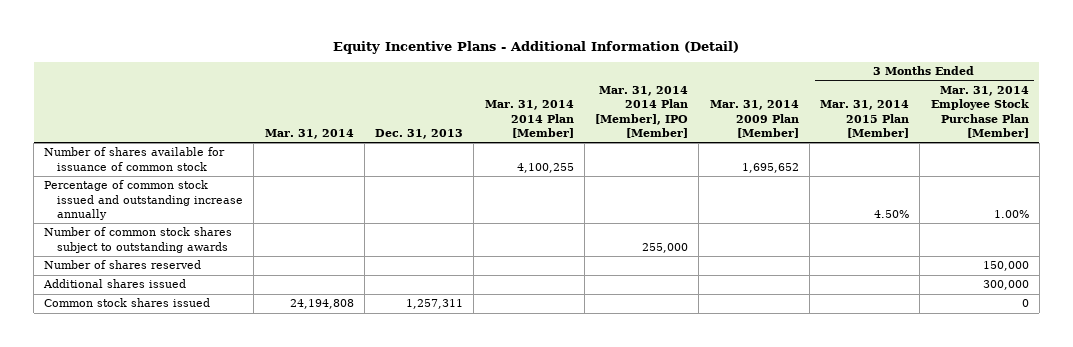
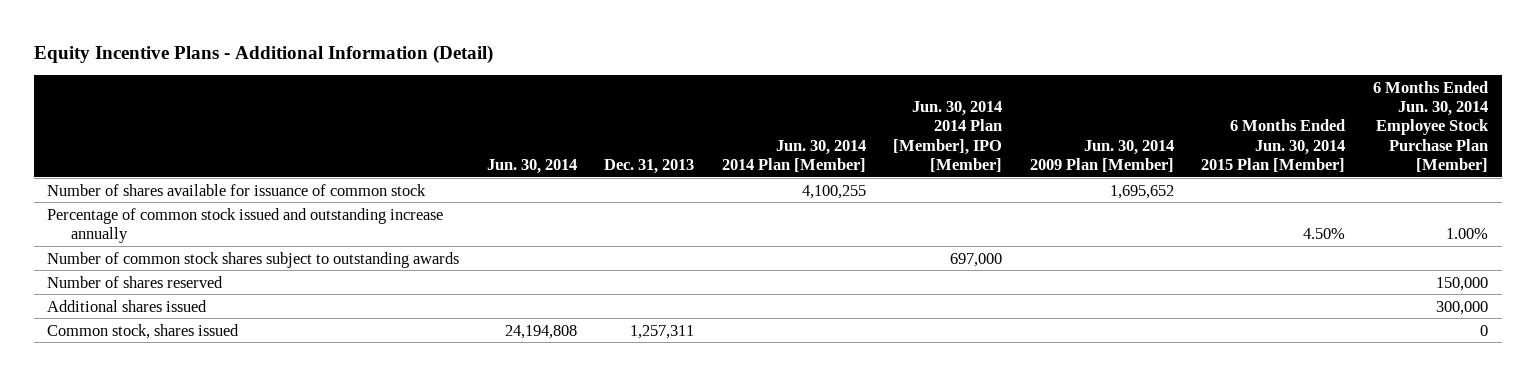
- | Mar. 31, 2014 | Dec. 31, 2013 | Mar. 31, 2014 2014 Plan [Member] | Mar. 31, 2014 2014 Plan [Member], IPO [Member] | Mar. 31, 2014 2009 Plan [Member] | 3 Months Ended Mar. 31, 2014 2015 Plan [Member] | 3 Months Ended Mar. 31, 2014 Employee Stock Purchase Plan [Member]
+ | Jun. 30, 2014 | Dec. 31, 2013 | Jun. 30, 2014 2014 Plan [Member] | Jun. 30, 2014 2014 Plan [Member], IPO [Member] | Jun. 30, 2014 2009 Plan [Member] | 6 Months Ended Jun. 30, 2014 2015 Plan [Member] | 6 Months Ended Jun. 30, 2014 Employee Stock Purchase Plan [Member]
- Common stock shares issued | 24,194,808 | 1,257,311 | | | | | 0
+ Common stock, shares issued | 24,194,808 | 1,257,311 | | | | | 0

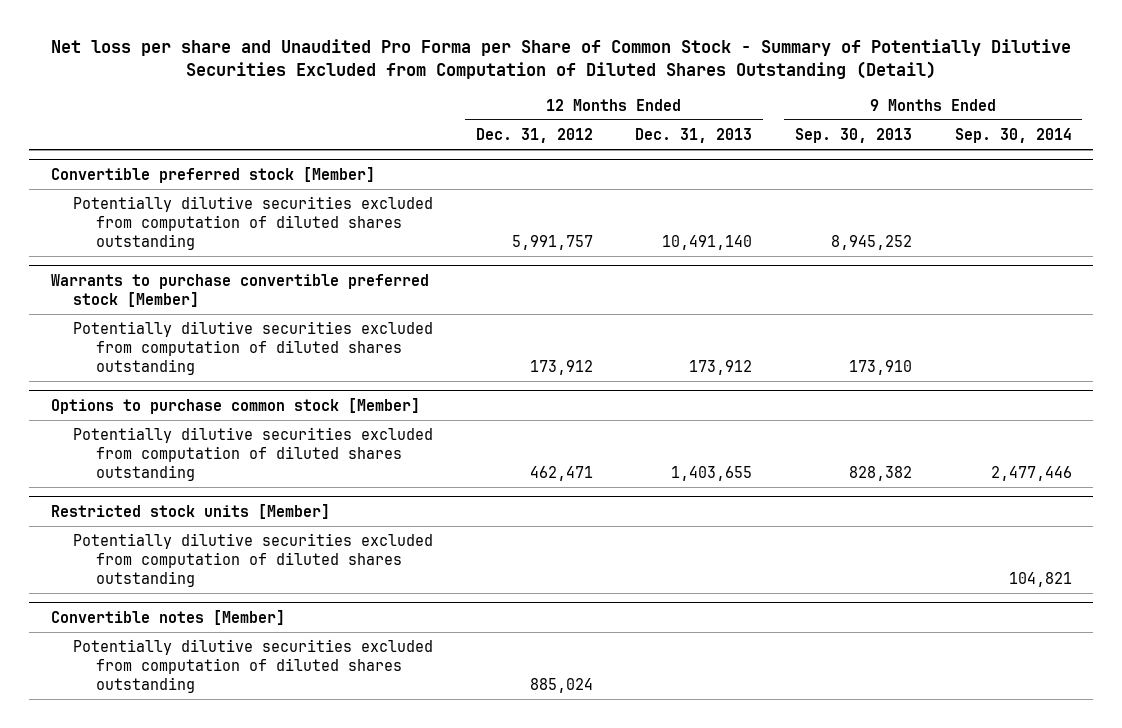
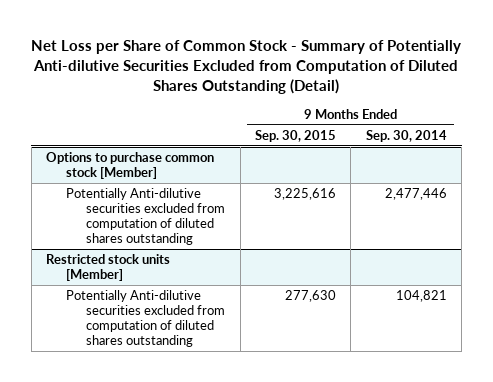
- Net loss per share and Unaudited Pro Forma per Share of Common Stock - Summary of Potentially Dilutive Securities Excluded from Computation of Diluted Shares Outstanding (Detail)
+ Net Loss per Share of Common Stock - Summary of Potentially Anti-dilutive Securities Excluded from Computation of Diluted Shares Outstanding (Detail)
- | 12 Months Ended Dec. 31, 2012 | 12 Months Ended Dec. 31, 2013 | 9 Months Ended Sep. 30, 2013 | 9 Months Ended Sep. 30, 2014
+ | 9 Months Ended Sep. 30, 2015 | 9 Months Ended Sep. 30, 2014
- Convertible preferred stock [Member]
- Potentially dilutive securities excluded from computation of diluted shares outstanding | 5,991,757 | 10,491,140 | 8,945,252 |
- Warrants to purchase convertible preferred stock [Member]
- Potentially dilutive securities excluded from computation of diluted shares outstanding | 173,912 | 173,912 | 173,910 |
@ Options to purchase common stock [Member]
- Potentially dilutive securities excluded from computation of diluted shares outstanding | 462,471 | 1,403,655 | 828,382 | 2,477,446
+ Potentially Anti-dilutive securities excluded from computation of diluted shares outstanding | 3,225,616 | 2,477,446
@ Restricted stock units [Member]
- Potentially dilutive securities excluded from computation of diluted shares outstanding | | | | 104,821
- Convertible notes [Member]
- Potentially dilutive securities excluded from computation of diluted shares outstanding | 885,024 | | |
@ Restricted stock units [Member]
+ Potentially Anti-dilutive securities excluded from computation of diluted shares outstanding | 277,630 | 104,821

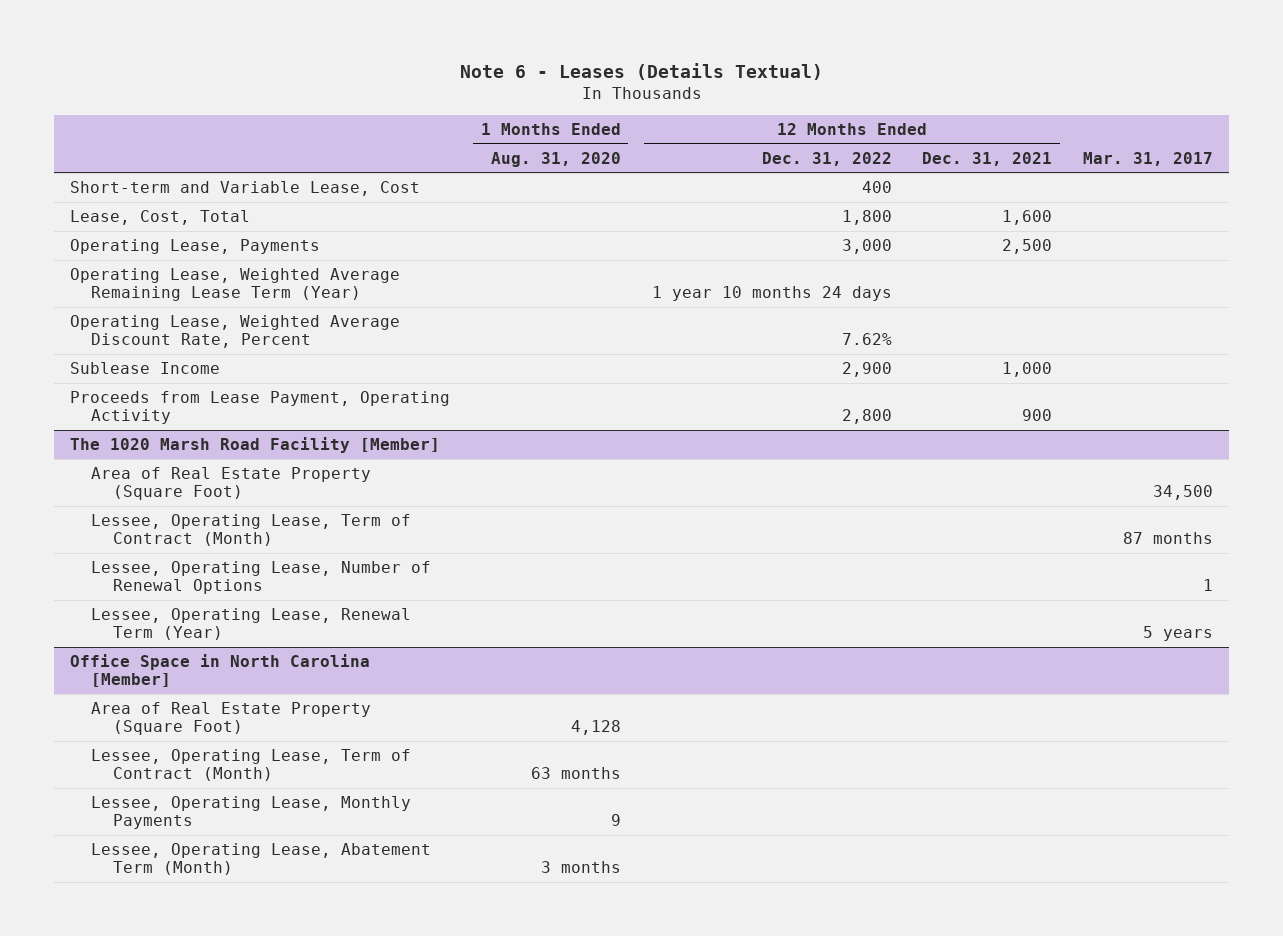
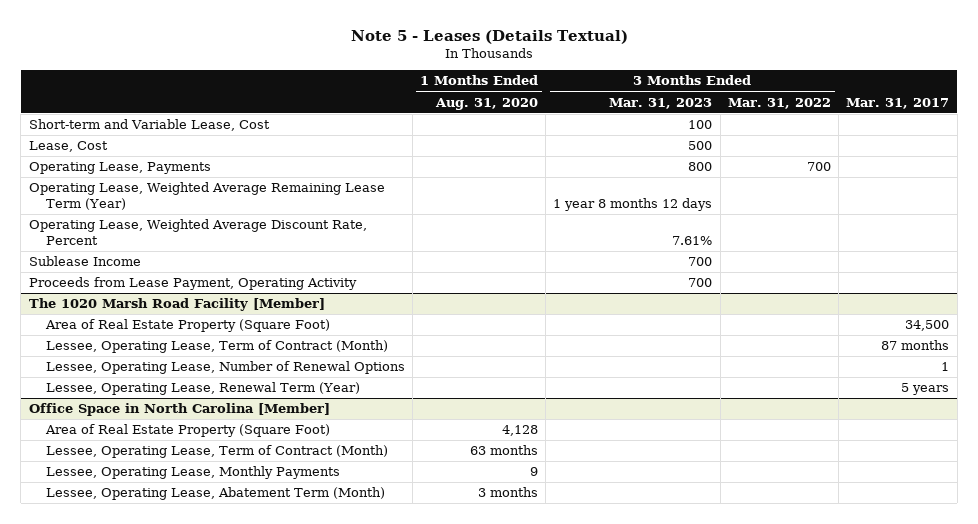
- Note 6 - Leases (Details Textual)
+ Note 5 - Leases (Details Textual)
- | 1 Months Ended Aug. 31, 2020 | 12 Months Ended Dec. 31, 2022 | 12 Months Ended Dec. 31, 2021 | Mar. 31, 2017
+ | 1 Months Ended Aug. 31, 2020 | 3 Months Ended Mar. 31, 2023 | 3 Months Ended Mar. 31, 2022 | Mar. 31, 2017
- Lease, Cost, Total | | 1,800 | 1,600 |
+ Lease, Cost | | 500 | |

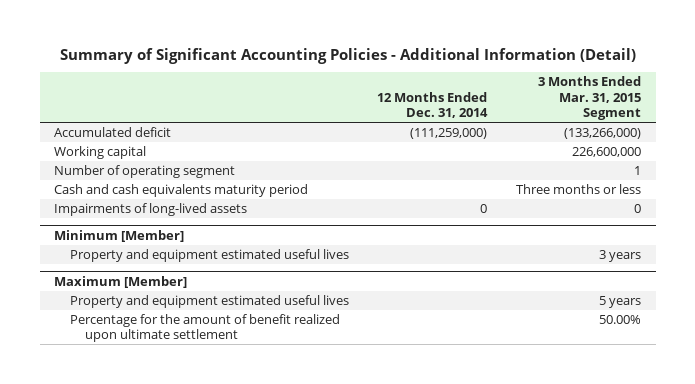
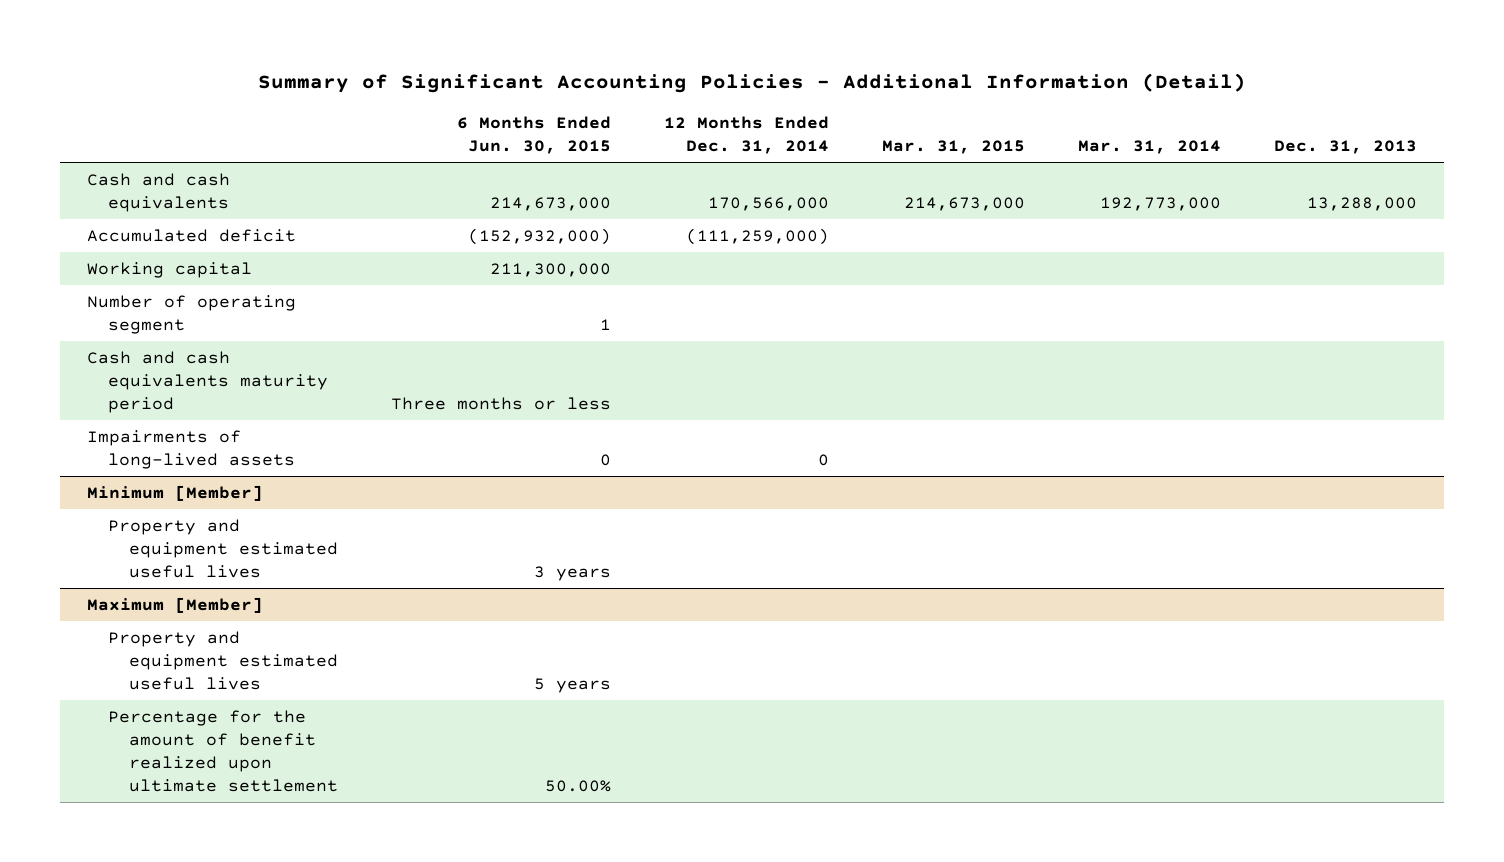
- | 12 Months Ended Dec. 31, 2014 | 3 Months Ended Mar. 31, 2015 Segment
+ | 6 Months Ended Jun. 30, 2015 | 12 Months Ended Dec. 31, 2014 | Mar. 31, 2015 | Mar. 31, 2014 | Dec. 31, 2013
+ Cash and cash equivalents | 214,673,000 | 170,566,000 | 214,673,000 | 192,773,000 | 13,288,000

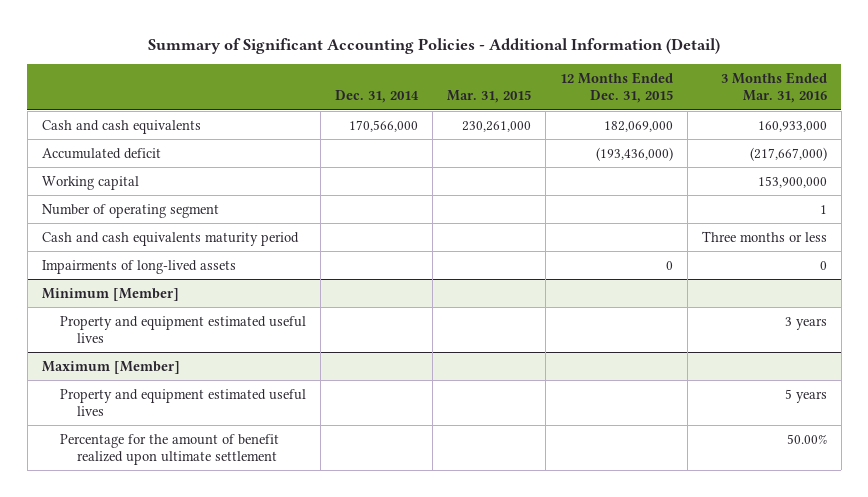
- | 6 Months Ended Jun. 30, 2015 | 12 Months Ended Dec. 31, 2014 | Mar. 31, 2015 | Mar. 31, 2014 | Dec. 31, 2013
+ | Dec. 31, 2014 | Mar. 31, 2015 | 12 Months Ended Dec. 31, 2015 | 3 Months Ended Mar. 31, 2016
- Cash and cash equivalents | 214,673,000 | 170,566,000 | 214,673,000 | 192,773,000 | 13,288,000
+ Cash and cash equivalents | 170,566,000 | 230,261,000 | 182,069,000 | 160,933,000

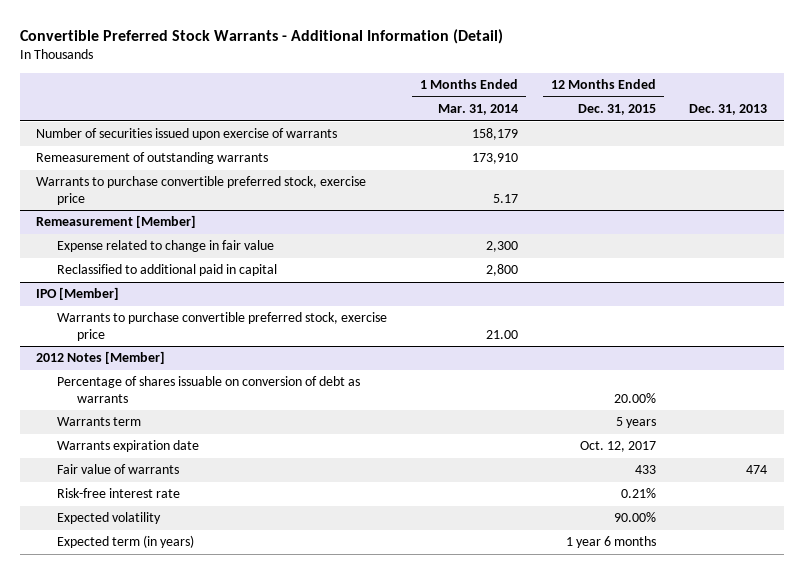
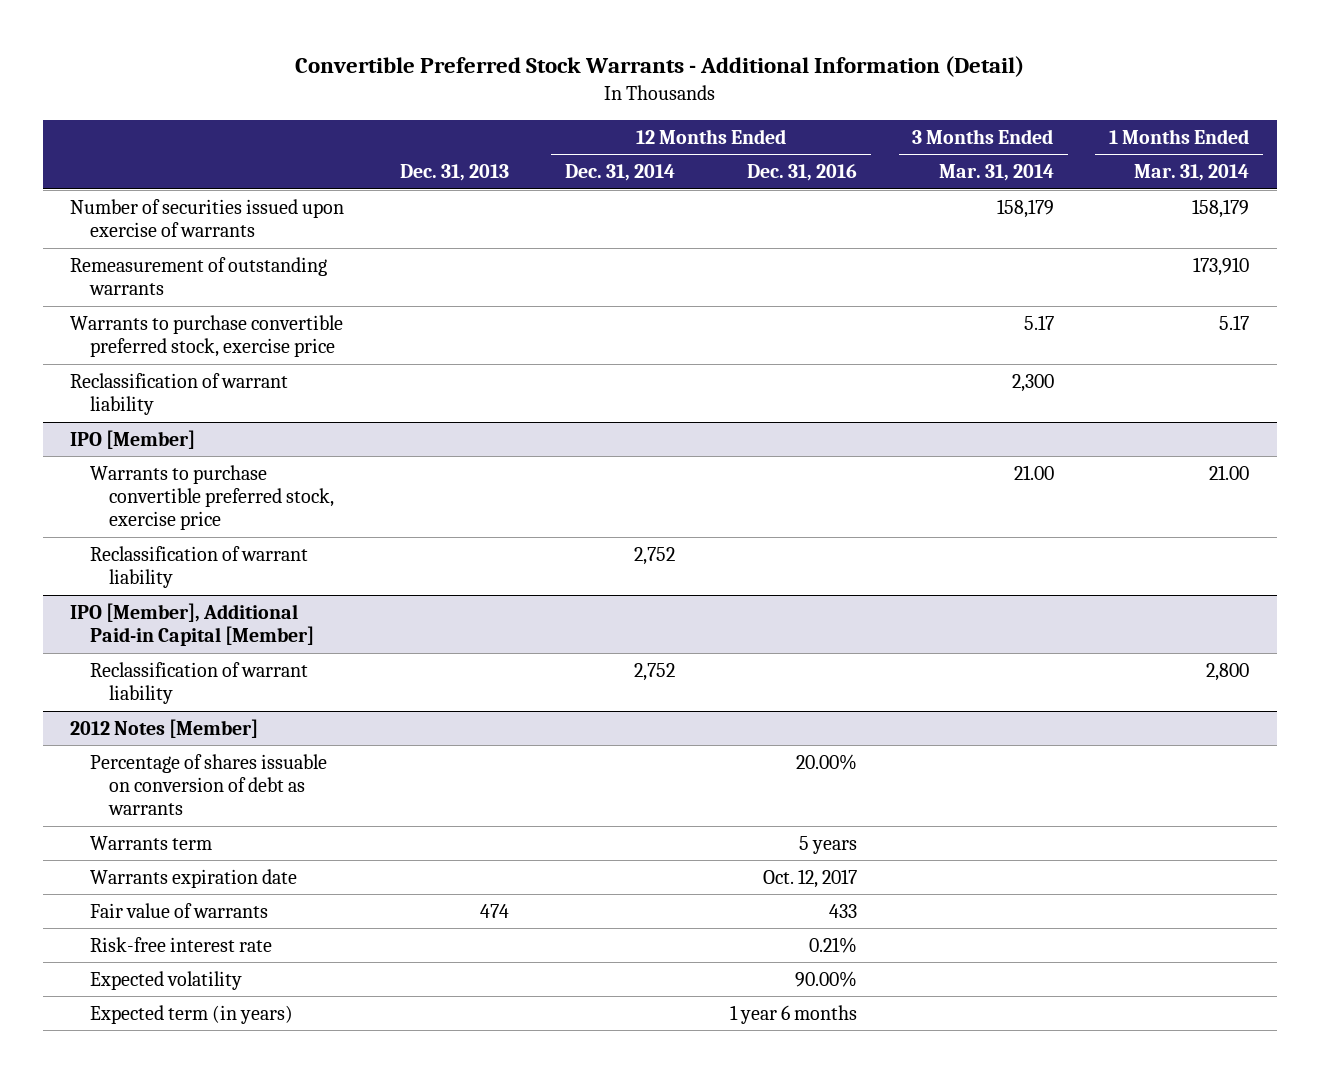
- | 1 Months Ended Mar. 31, 2014 | 12 Months Ended Dec. 31, 2015 | Dec. 31, 2013
+ | Dec. 31, 2013 | 12 Months Ended Dec. 31, 2014 | 12 Months Ended Dec. 31, 2016 | 3 Months Ended Mar. 31, 2014 | 1 Months Ended Mar. 31, 2014
- Remeasurement [Member]
- Expense related to change in fair value | 2,300 | |
- Reclassified to additional paid in capital | 2,800 | |
+ Reclassification of warrant liability | | | | 2,300 |
@ IPO [Member]
+ Reclassification of warrant liability | | 2,752 | | |
+ IPO [Member], Additional Paid-in Capital [Member]
+ Reclassification of warrant liability | | 2,752 | | | 2,800

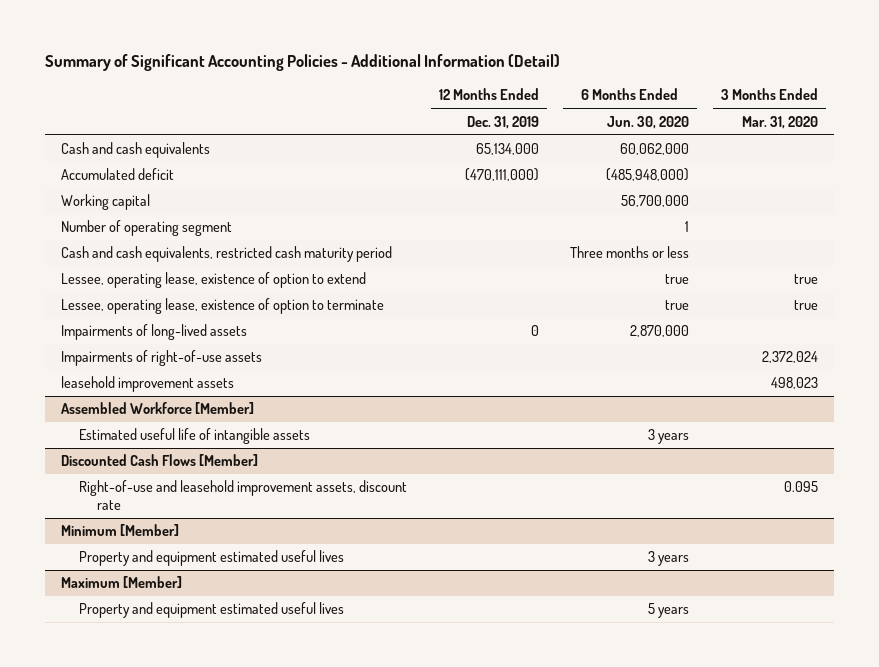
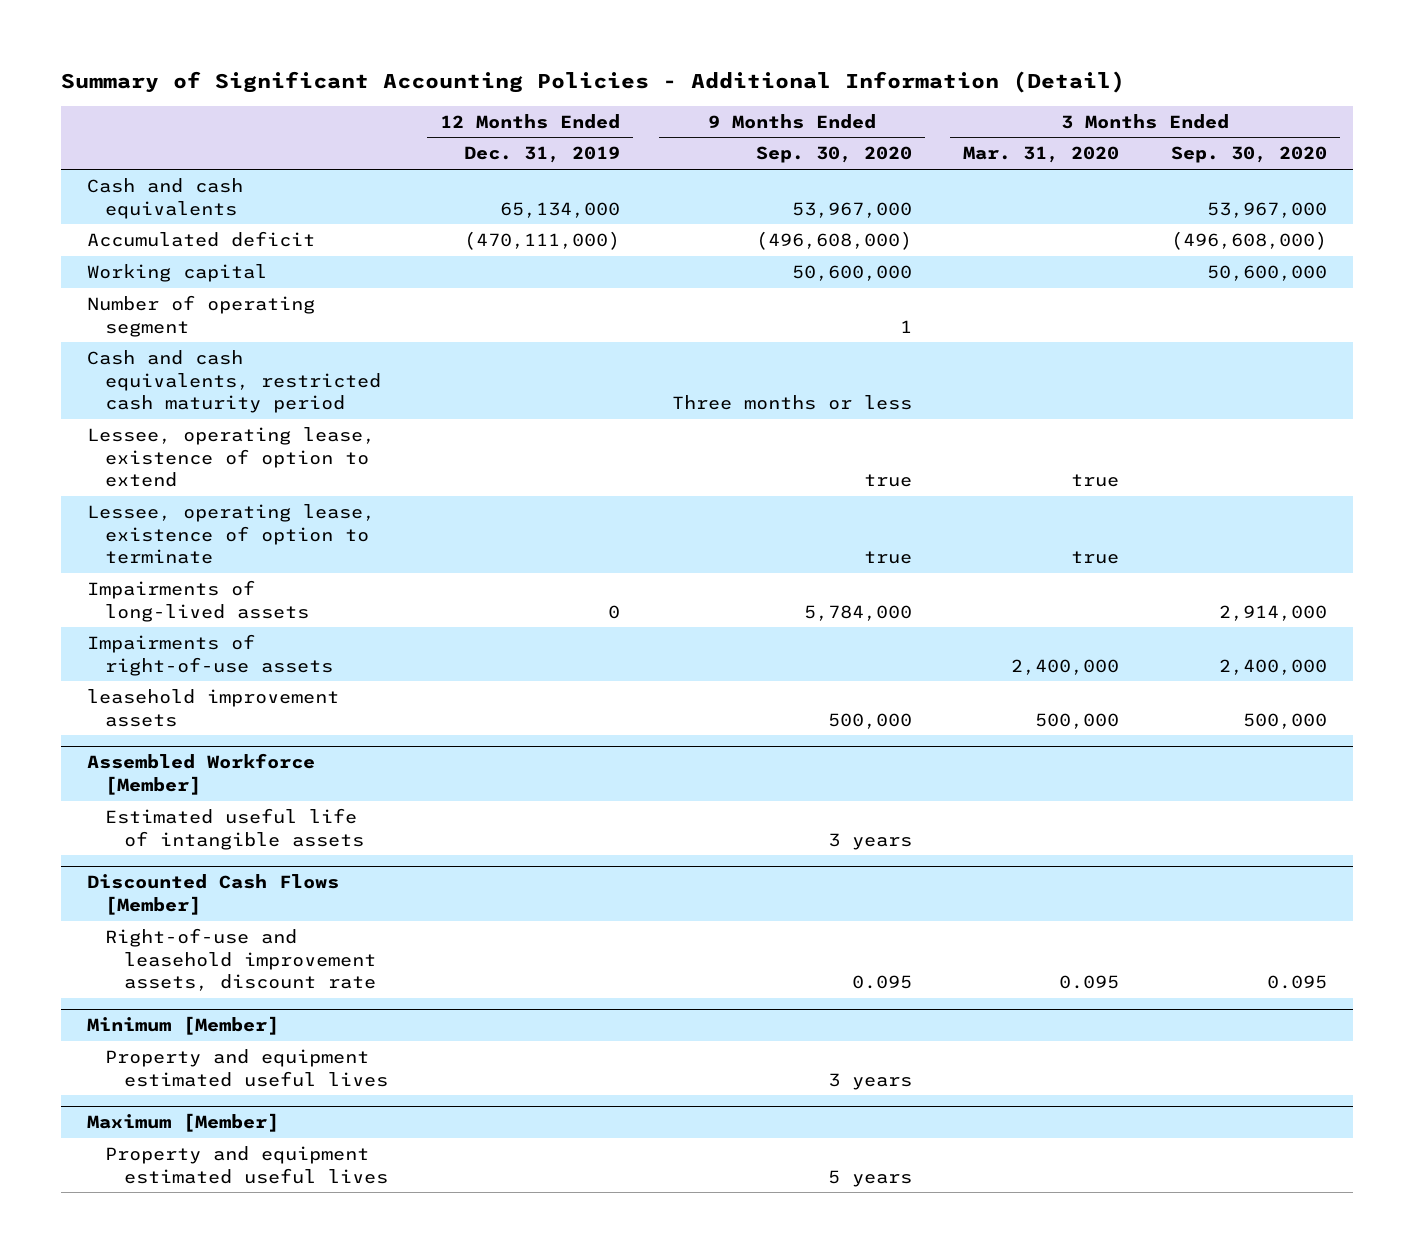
- | 12 Months Ended Dec. 31, 2019 | 6 Months Ended Jun. 30, 2020 | 3 Months Ended Mar. 31, 2020
+ | 12 Months Ended Dec. 31, 2019 | 9 Months Ended Sep. 30, 2020 | 3 Months Ended Mar. 31, 2020 | 3 Months Ended Sep. 30, 2020
- Impairments of right-of-use assets | | | 2,372,024
- leasehold improvement assets | | | 498,023
+ Impairments of right-of-use assets | | | 2,400,000 | 2,400,000
+ leasehold improvement assets | | 500,000 | 500,000 | 500,000

